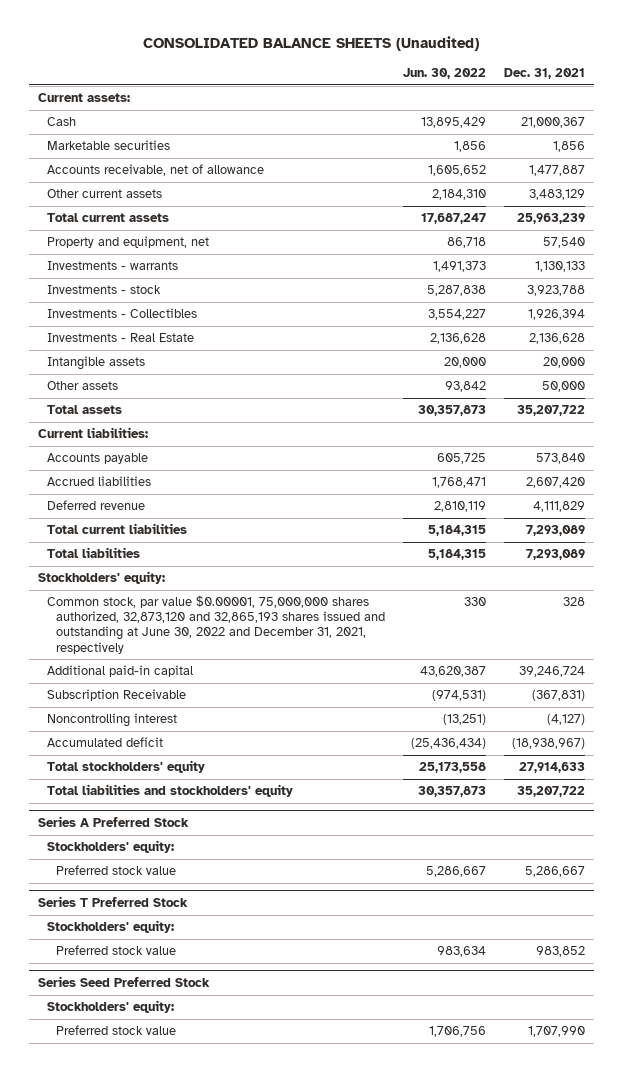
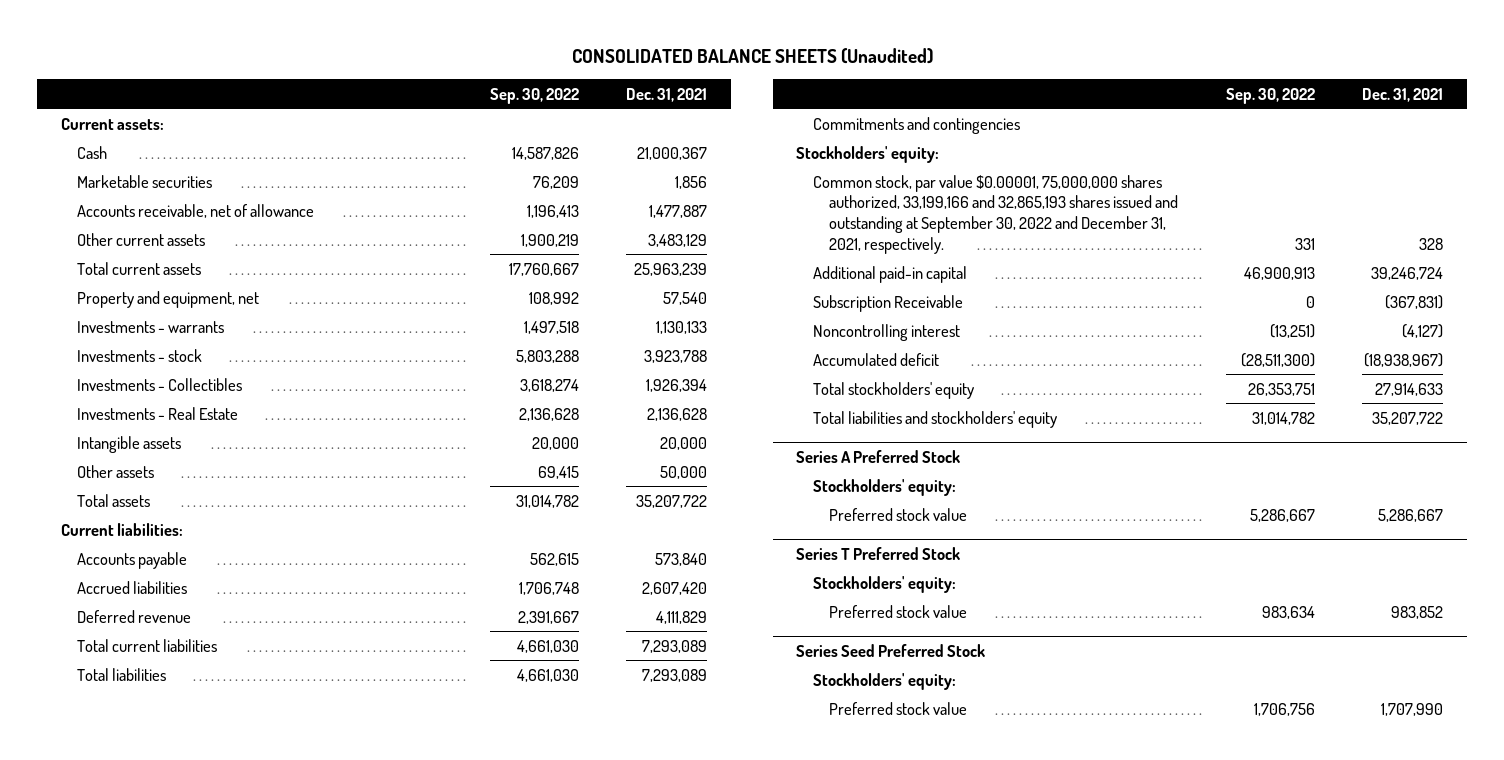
- | Jun. 30, 2022 | Dec. 31, 2021
+ | Sep. 30, 2022 | Dec. 31, 2021
+ Commitments and contingencies
- Common stock, par value $0.00001, 75,000,000 shares authorized, 32,873,120 and 32,865,193 shares issued and outstanding at June 30, 2022 and December 31, 2021, respectively | 330 | 328
+ Common stock, par value $0.00001, 75,000,000 shares authorized, 33,199,166 and 32,865,193 shares issued and outstanding at September 30, 2022 and December 31, 2021, respectively. | 331 | 328

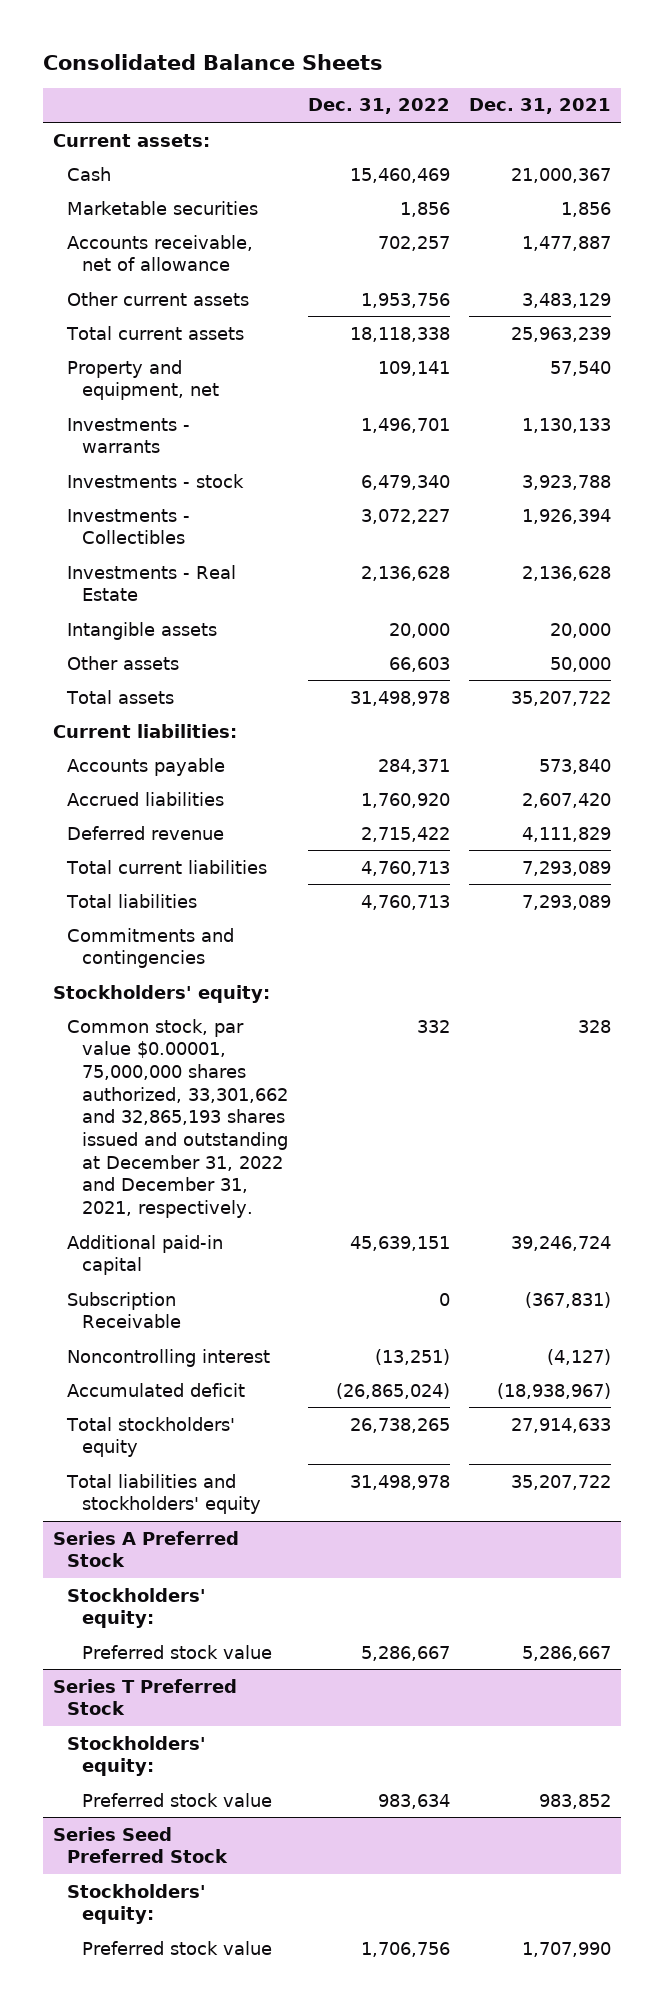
- CONSOLIDATED BALANCE SHEETS (Unaudited)
+ Consolidated Balance Sheets
- | Sep. 30, 2022 | Dec. 31, 2021
+ | Dec. 31, 2022 | Dec. 31, 2021
- Common stock, par value $0.00001, 75,000,000 shares authorized, 33,199,166 and 32,865,193 shares issued and outstanding at September 30, 2022 and December 31, 2021, respectively. | 331 | 328
+ Common stock, par value $0.00001, 75,000,000 shares authorized, 33,301,662 and 32,865,193 shares issued and outstanding at December 31, 2022 and December 31, 2021, respectively. | 332 | 328

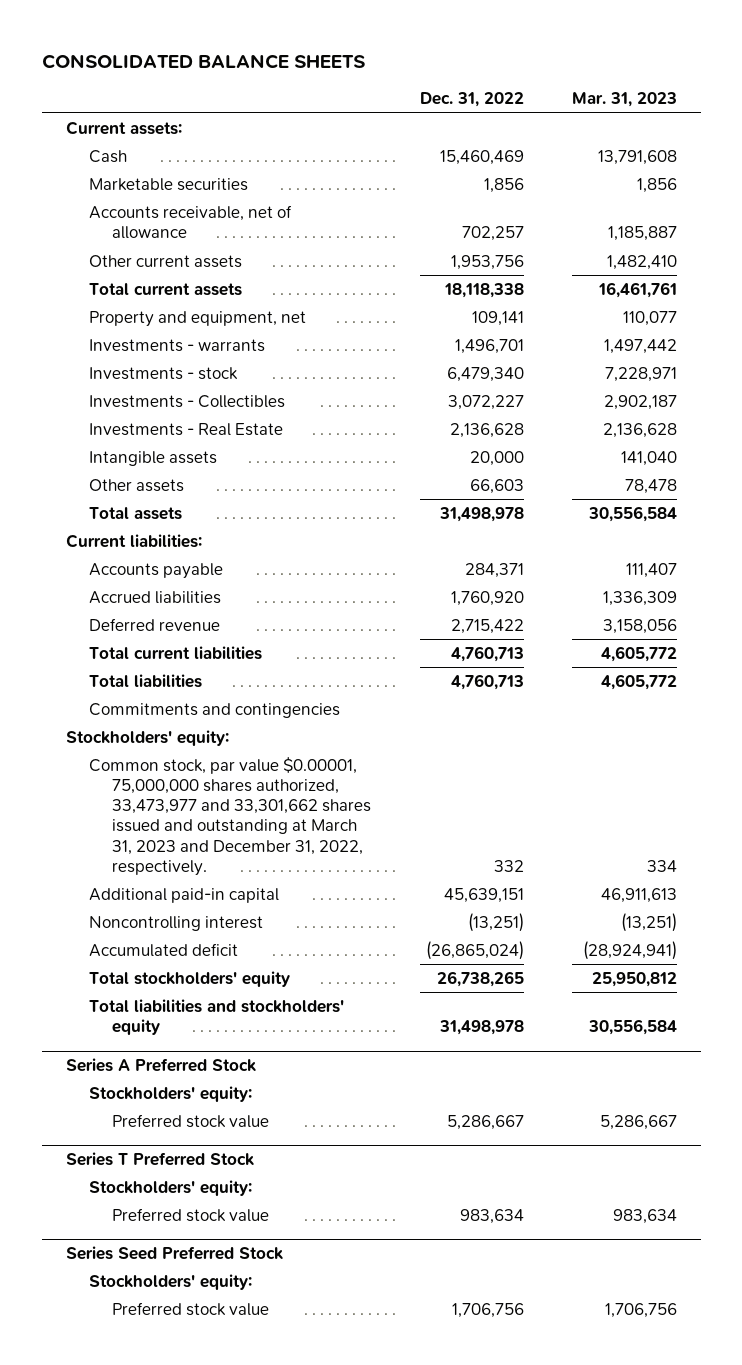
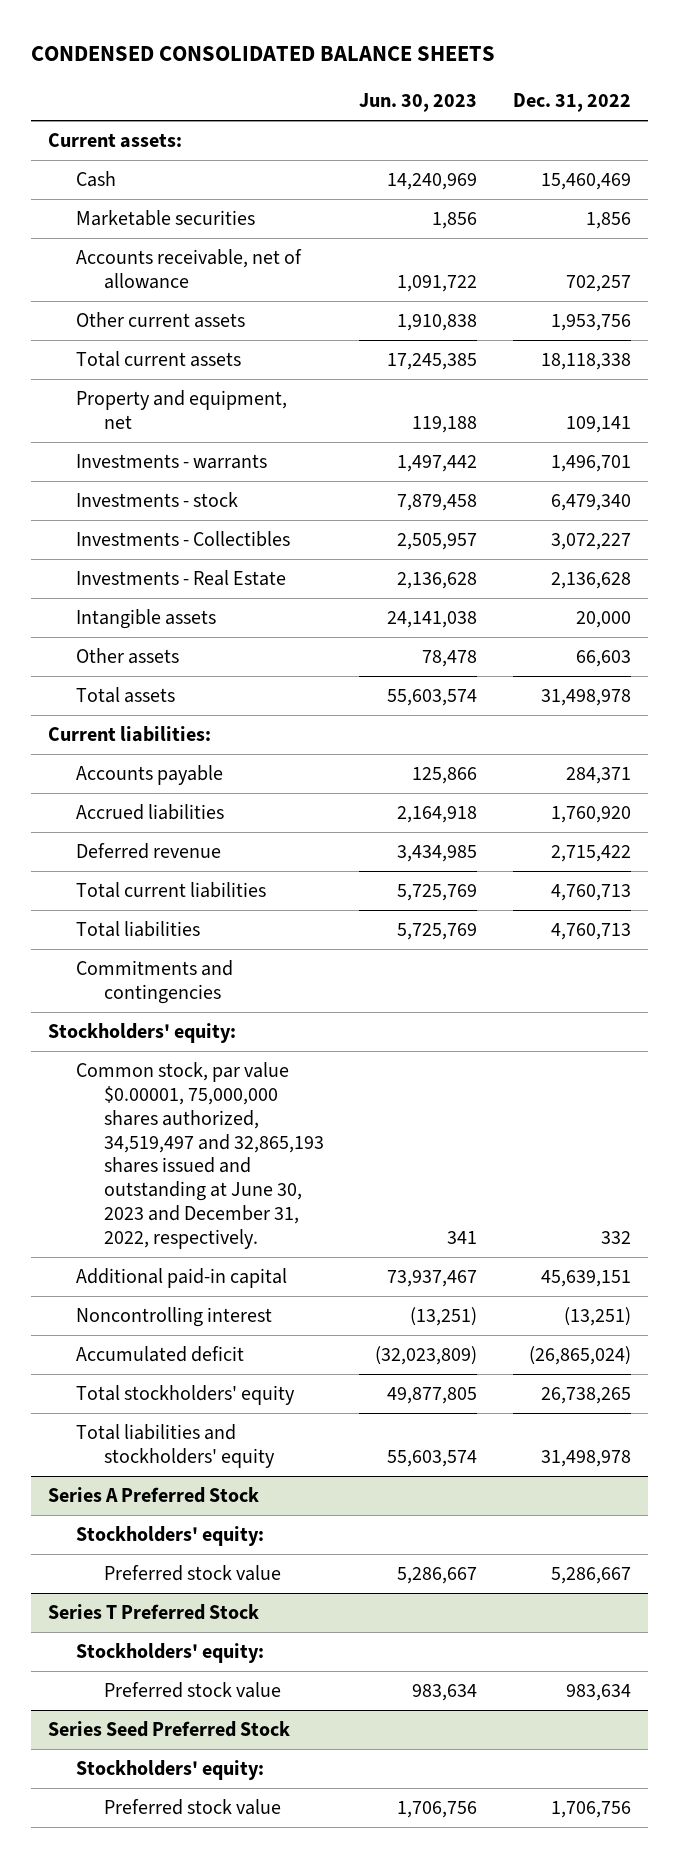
- CONSOLIDATED BALANCE SHEETS
+ CONDENSED CONSOLIDATED BALANCE SHEETS
- | Dec. 31, 2022 | Mar. 31, 2023
+ | Jun. 30, 2023 | Dec. 31, 2022
- Common stock, par value $0.00001, 75,000,000 shares authorized, 33,473,977 and 33,301,662 shares issued and outstanding at March 31, 2023 and December 31, 2022, respectively. | 332 | 334
+ Common stock, par value $0.00001, 75,000,000 shares authorized, 34,519,497 and 32,865,193 shares issued and outstanding at June 30, 2023 and December 31, 2022, respectively. | 341 | 332

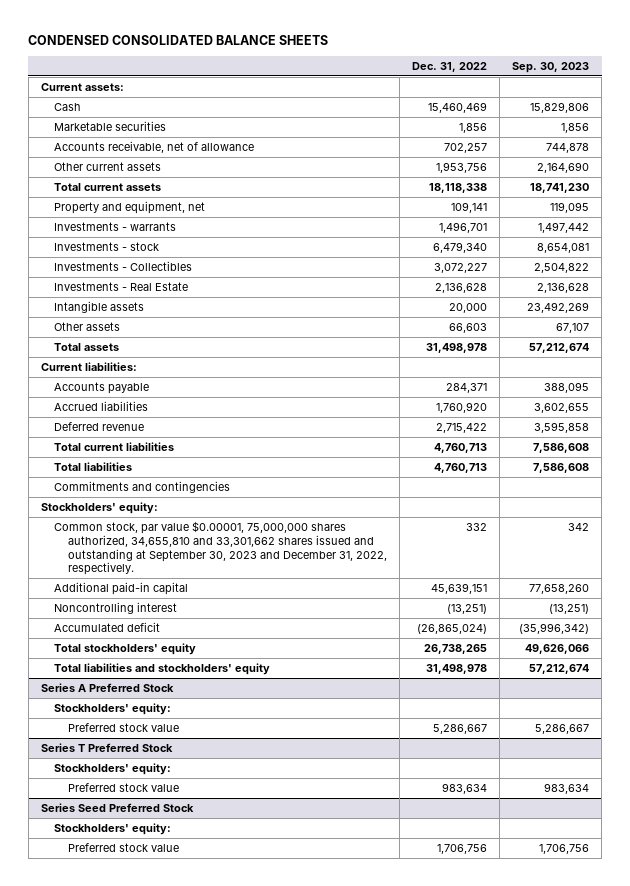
- | Jun. 30, 2023 | Dec. 31, 2022
+ | Dec. 31, 2022 | Sep. 30, 2023
- Common stock, par value $0.00001, 75,000,000 shares authorized, 34,519,497 and 32,865,193 shares issued and outstanding at June 30, 2023 and December 31, 2022, respectively. | 341 | 332
+ Common stock, par value $0.00001, 75,000,000 shares authorized, 34,655,810 and 33,301,662 shares issued and outstanding at September 30, 2023 and December 31, 2022, respectively. | 332 | 342

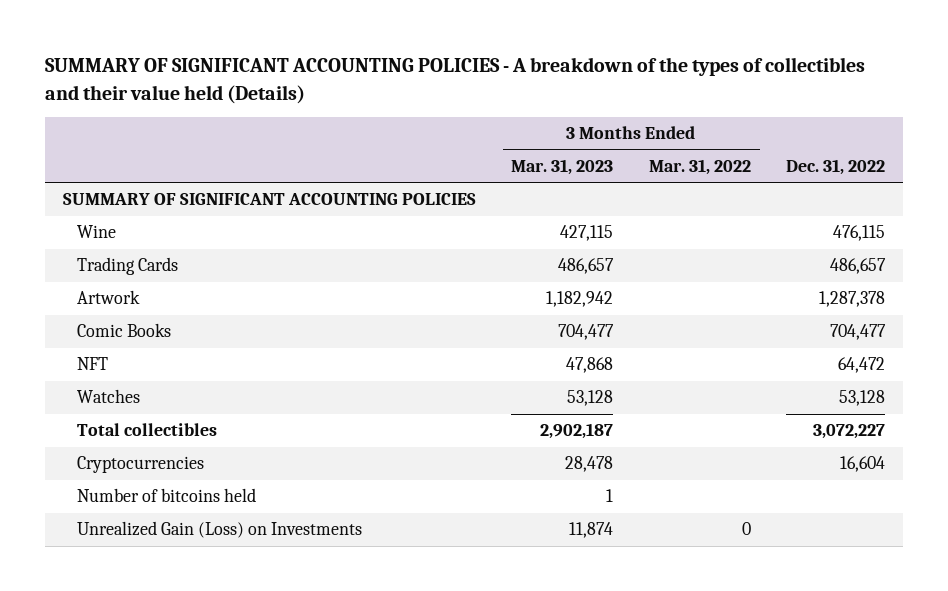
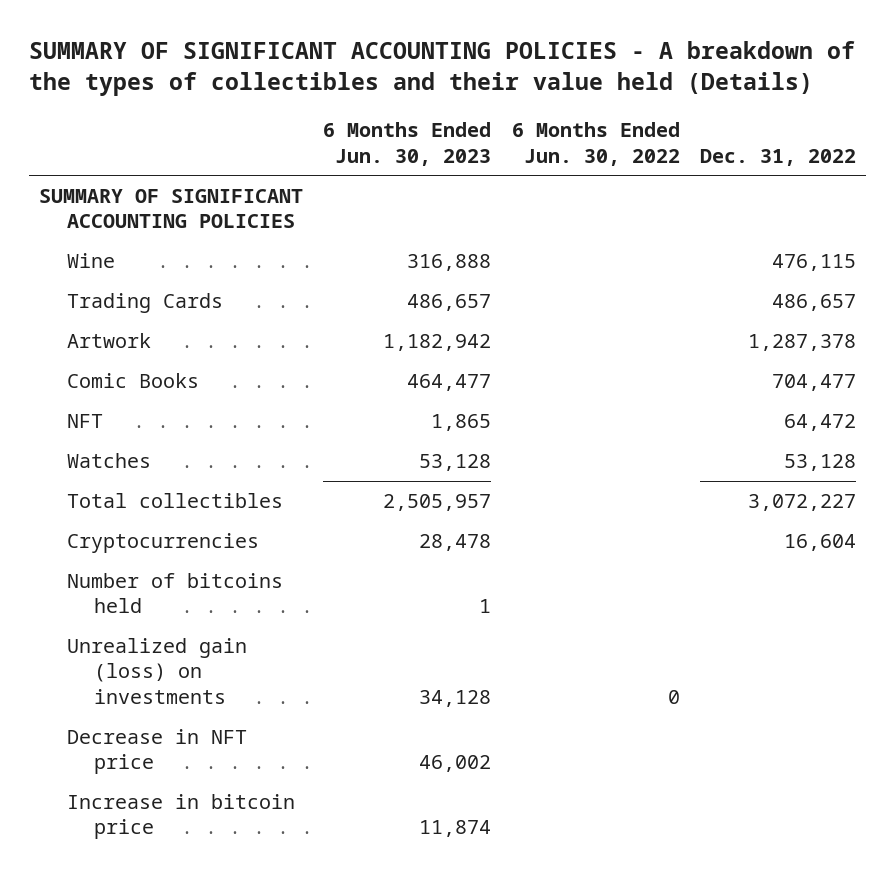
- | 3 Months Ended Mar. 31, 2023 | 3 Months Ended Mar. 31, 2022 | Dec. 31, 2022
+ | 6 Months Ended Jun. 30, 2023 | 6 Months Ended Jun. 30, 2022 | Dec. 31, 2022
- Unrealized Gain (Loss) on Investments | 11,874 | 0 |
+ Unrealized gain (loss) on investments | 34,128 | 0 |
+ Decrease in NFT price | 46,002 | |
+ Increase in bitcoin price | 11,874 | |

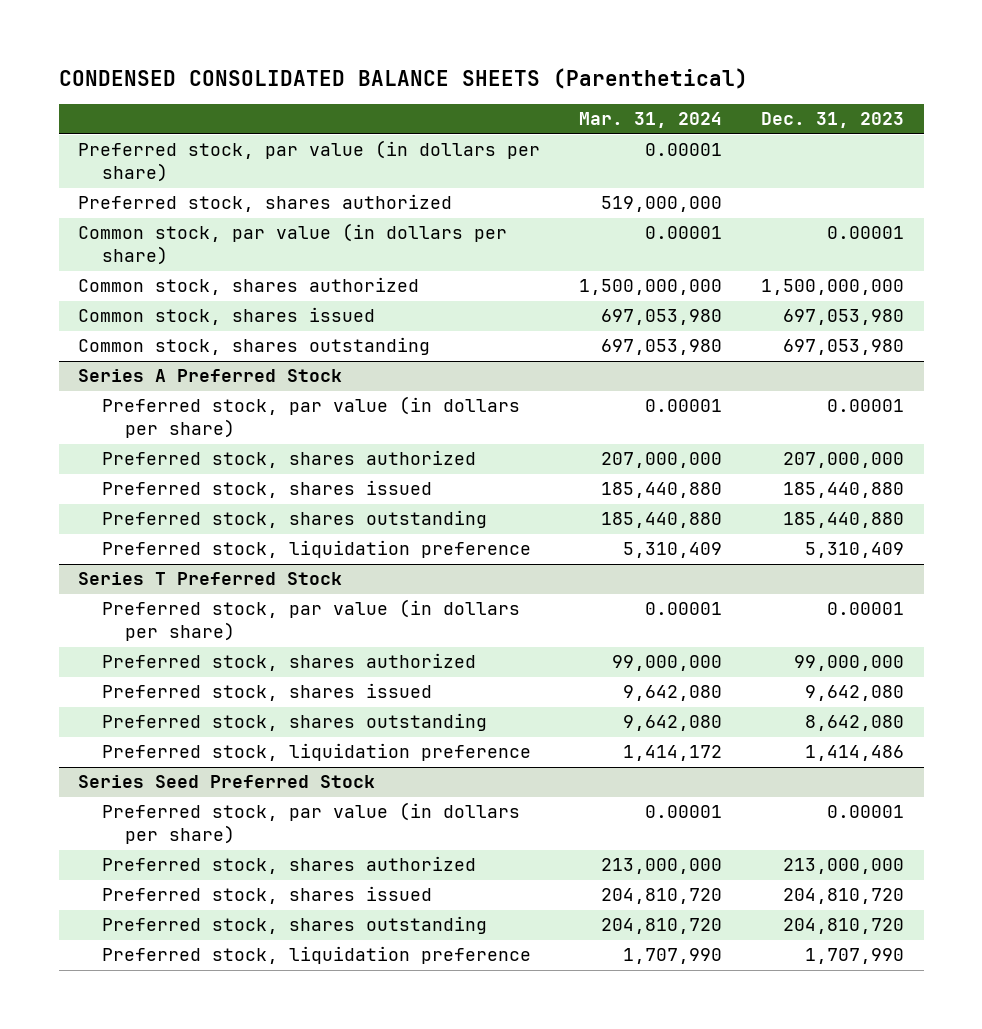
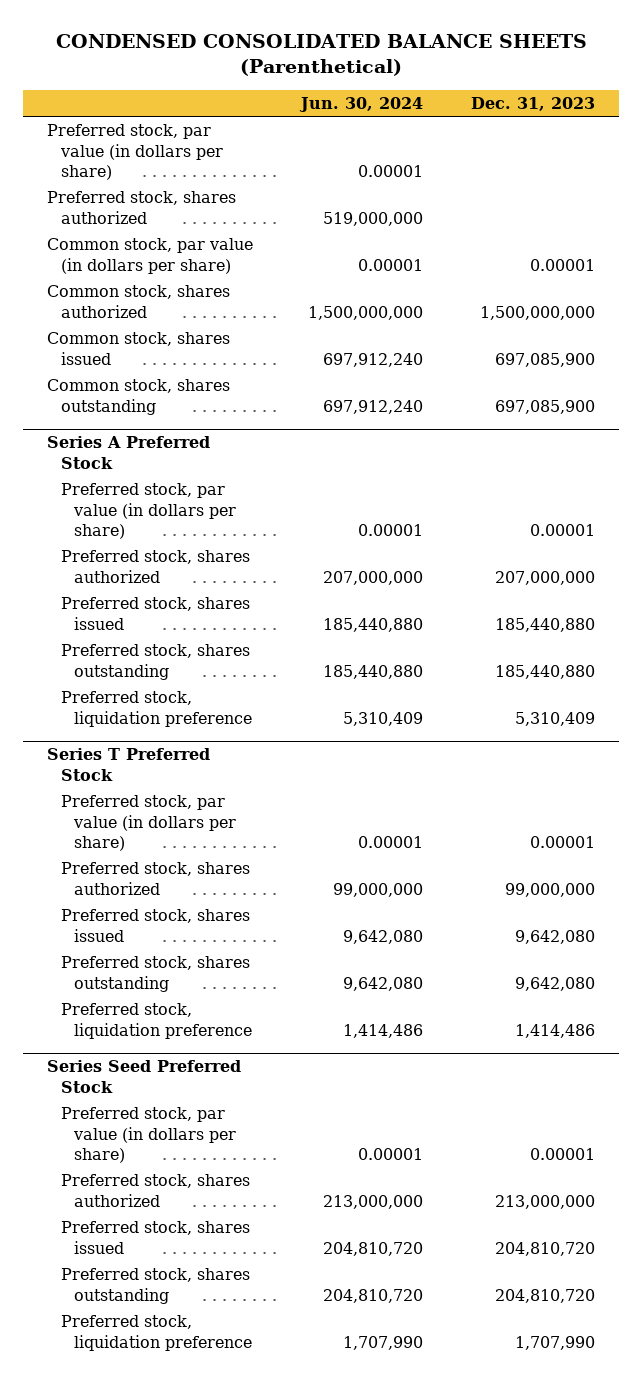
- | Mar. 31, 2024 | Dec. 31, 2023
+ | Jun. 30, 2024 | Dec. 31, 2023
- Common stock, shares issued | 697,053,980 | 697,053,980
- Common stock, shares outstanding | 697,053,980 | 697,053,980
+ Common stock, shares issued | 697,912,240 | 697,085,900
+ Common stock, shares outstanding | 697,912,240 | 697,085,900
@ Series T Preferred Stock
- Preferred stock, shares outstanding | 9,642,080 | 8,642,080
+ Preferred stock, shares outstanding | 9,642,080 | 9,642,080

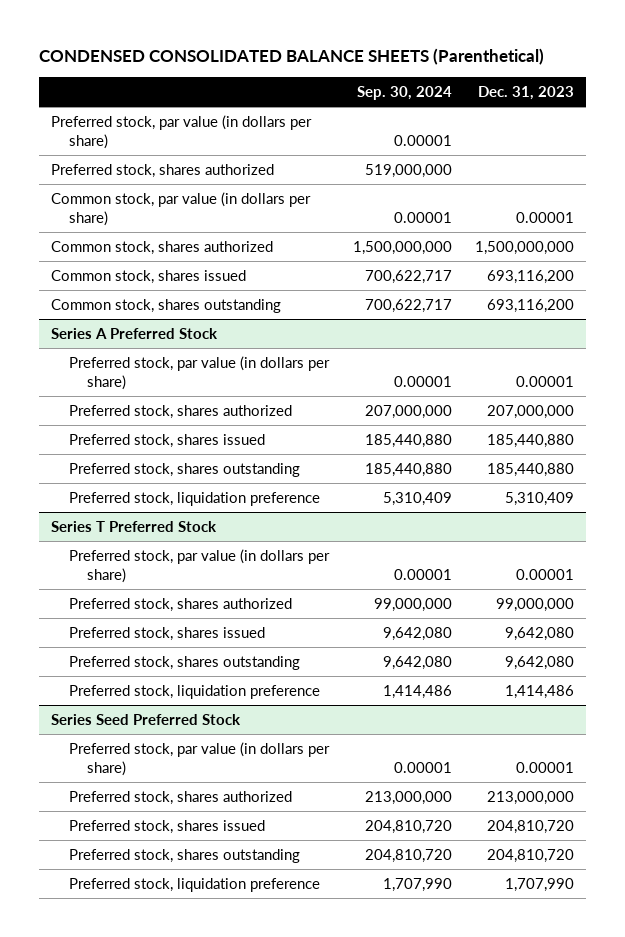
- | Jun. 30, 2024 | Dec. 31, 2023
+ | Sep. 30, 2024 | Dec. 31, 2023
- Common stock, shares issued | 697,912,240 | 697,085,900
- Common stock, shares outstanding | 697,912,240 | 697,085,900
+ Common stock, shares issued | 700,622,717 | 693,116,200
+ Common stock, shares outstanding | 700,622,717 | 693,116,200

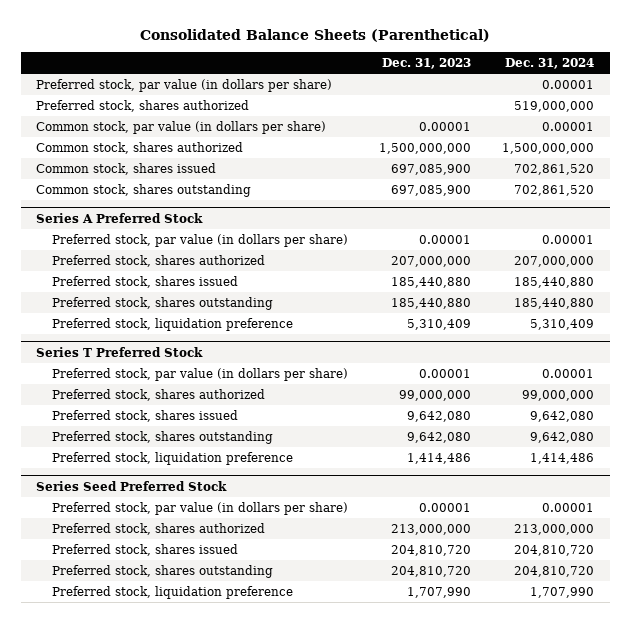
- CONDENSED CONSOLIDATED BALANCE SHEETS (Parenthetical)
+ Consolidated Balance Sheets (Parenthetical)
- | Sep. 30, 2024 | Dec. 31, 2023
+ | Dec. 31, 2023 | Dec. 31, 2024
- Common stock, shares issued | 700,622,717 | 693,116,200
- Common stock, shares outstanding | 700,622,717 | 693,116,200
+ Common stock, shares issued | 697,085,900 | 702,861,520
+ Common stock, shares outstanding | 697,085,900 | 702,861,520

